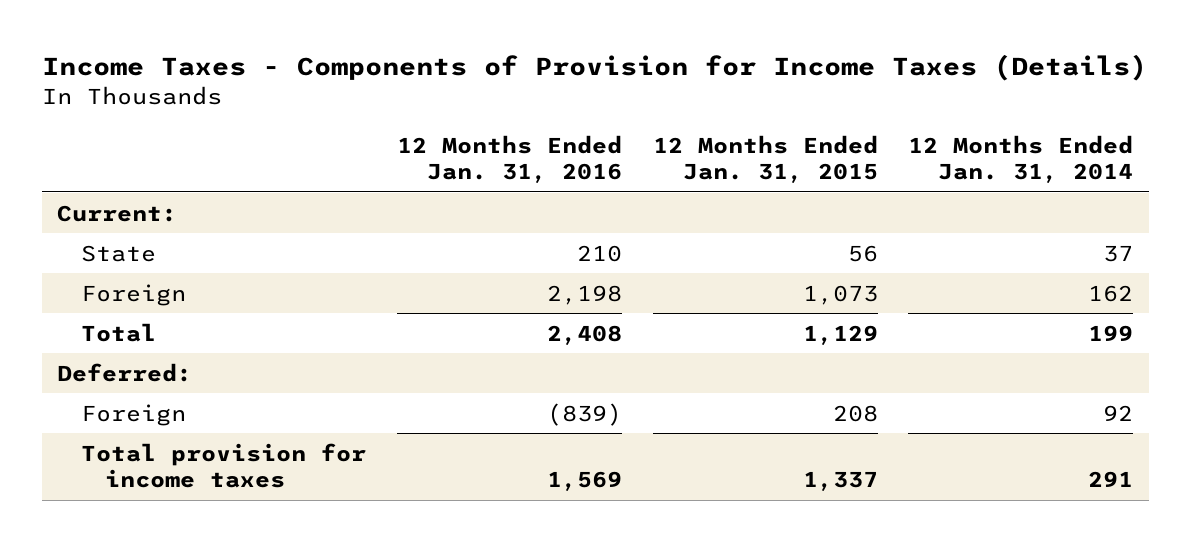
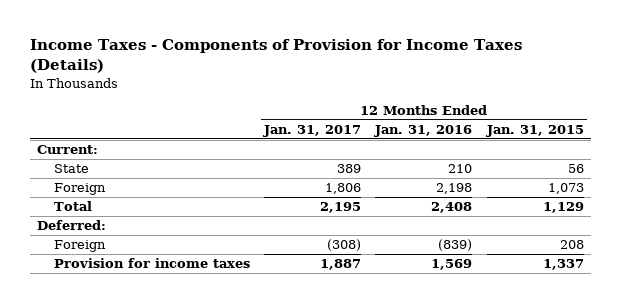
- | 12 Months Ended Jan. 31, 2016 | 12 Months Ended Jan. 31, 2015 | 12 Months Ended Jan. 31, 2014
+ | 12 Months Ended Jan. 31, 2017 | 12 Months Ended Jan. 31, 2016 | 12 Months Ended Jan. 31, 2015
- Total provision for income taxes | 1,569 | 1,337 | 291
+ Provision for income taxes | 1,887 | 1,569 | 1,337

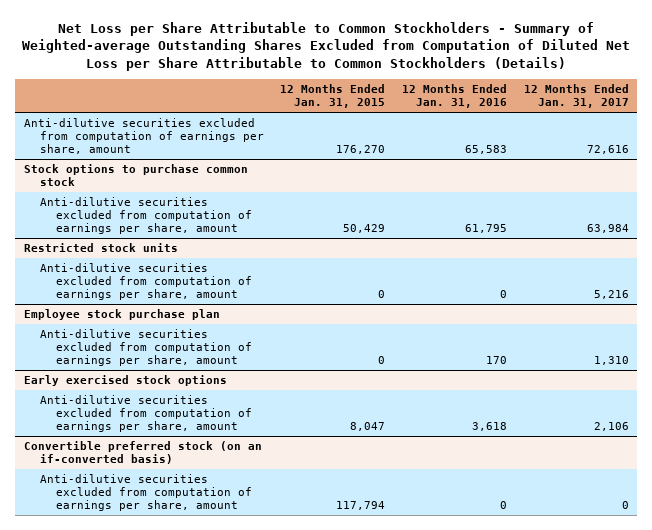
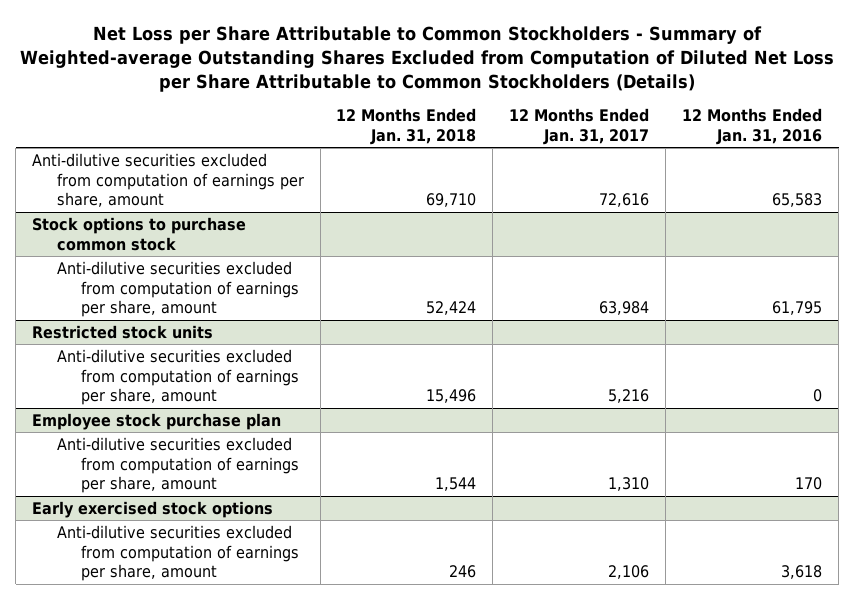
- | 12 Months Ended Jan. 31, 2015 | 12 Months Ended Jan. 31, 2016 | 12 Months Ended Jan. 31, 2017
+ | 12 Months Ended Jan. 31, 2018 | 12 Months Ended Jan. 31, 2017 | 12 Months Ended Jan. 31, 2016
- Convertible preferred stock (on an if-converted basis)
- Anti-dilutive securities excluded from computation of earnings per share, amount | 117,794 | 0 | 0

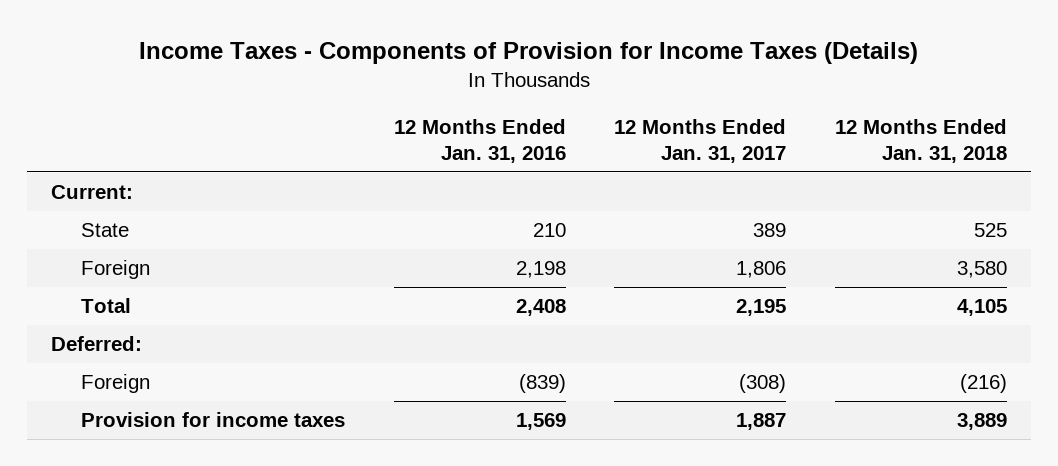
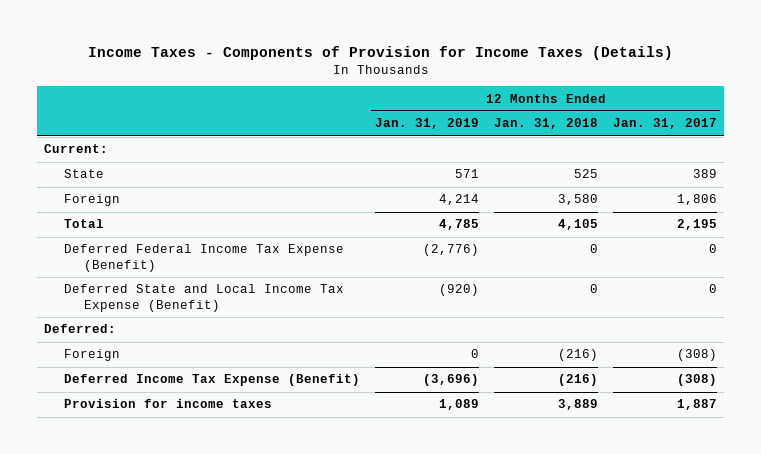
- | 12 Months Ended Jan. 31, 2016 | 12 Months Ended Jan. 31, 2017 | 12 Months Ended Jan. 31, 2018
+ | 12 Months Ended Jan. 31, 2019 | 12 Months Ended Jan. 31, 2018 | 12 Months Ended Jan. 31, 2017
+ Deferred Federal Income Tax Expense (Benefit) | (2,776) | 0 | 0
+ Deferred State and Local Income Tax Expense (Benefit) | (920) | 0 | 0
+ Deferred Income Tax Expense (Benefit) | (3,696) | (216) | (308)

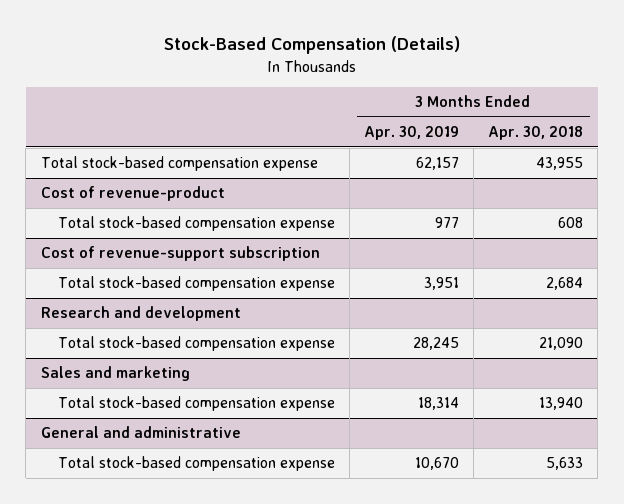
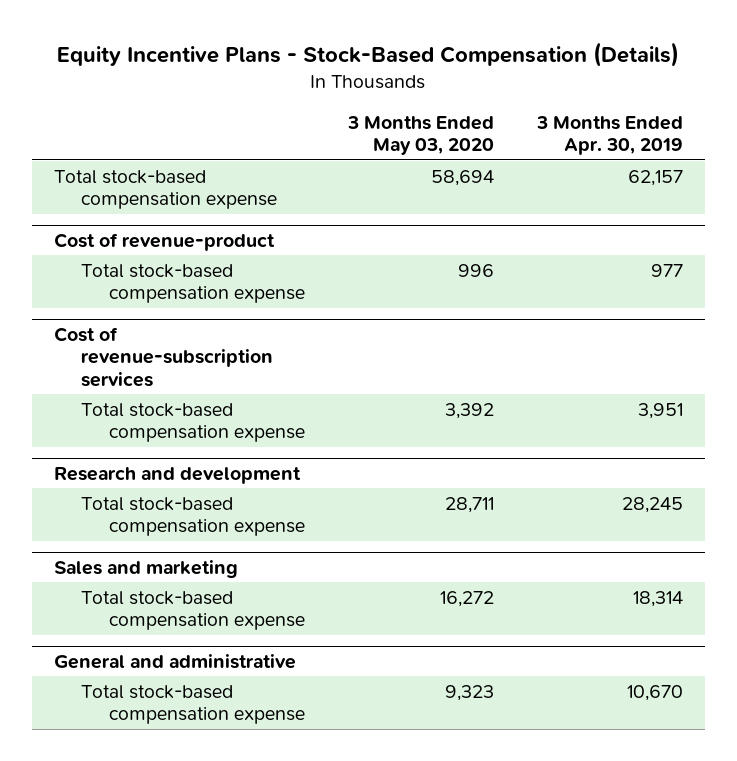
- Stock-Based Compensation (Details)
+ Equity Incentive Plans - Stock-Based Compensation (Details)
- | 3 Months Ended Apr. 30, 2019 | 3 Months Ended Apr. 30, 2018
+ | 3 Months Ended May 03, 2020 | 3 Months Ended Apr. 30, 2019
- Cost of revenue-support subscription
+ Cost of revenue-subscription services

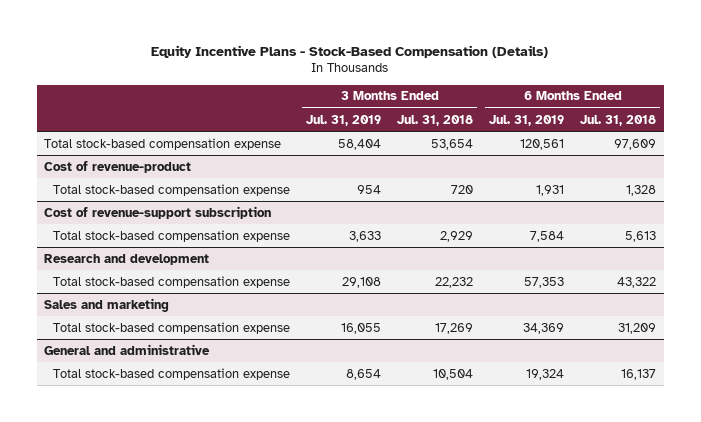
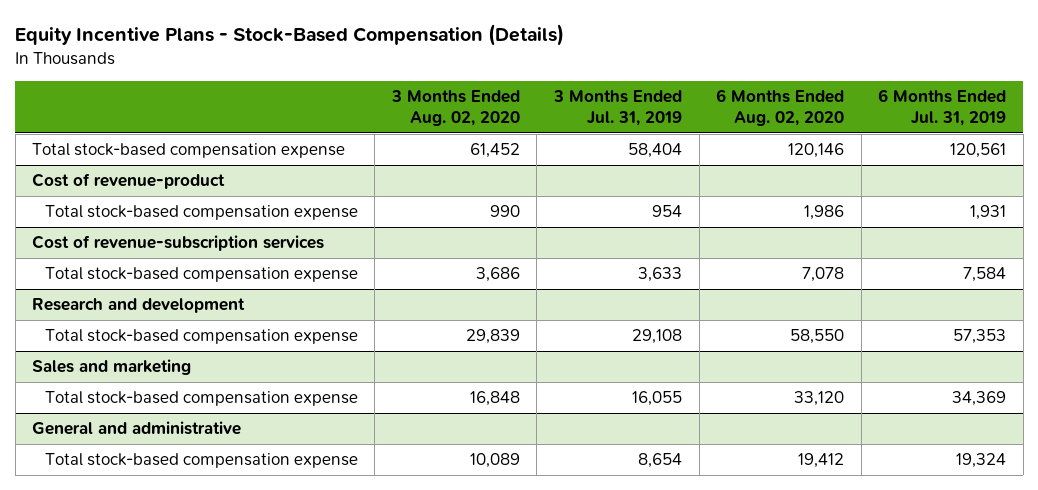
- | 3 Months Ended Jul. 31, 2019 | 3 Months Ended Jul. 31, 2018 | 6 Months Ended Jul. 31, 2019 | 6 Months Ended Jul. 31, 2018
+ | 3 Months Ended Aug. 02, 2020 | 3 Months Ended Jul. 31, 2019 | 6 Months Ended Aug. 02, 2020 | 6 Months Ended Jul. 31, 2019
- Cost of revenue-support subscription
+ Cost of revenue-subscription services

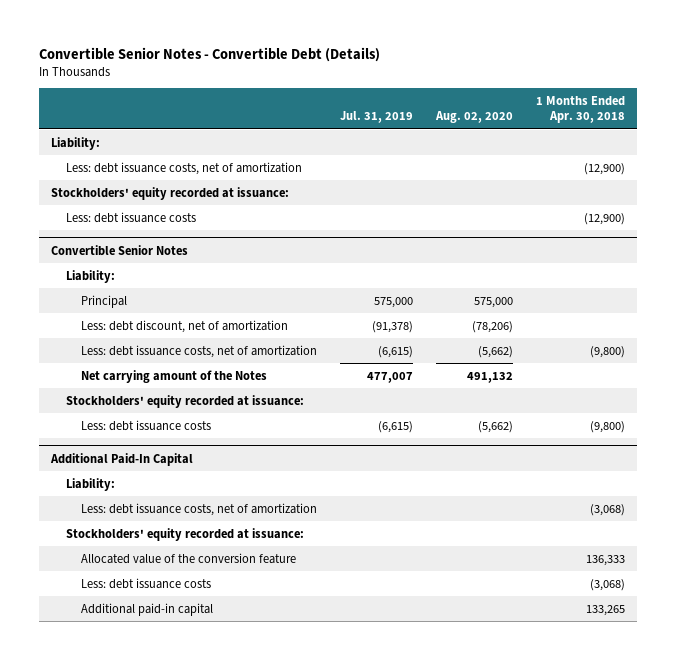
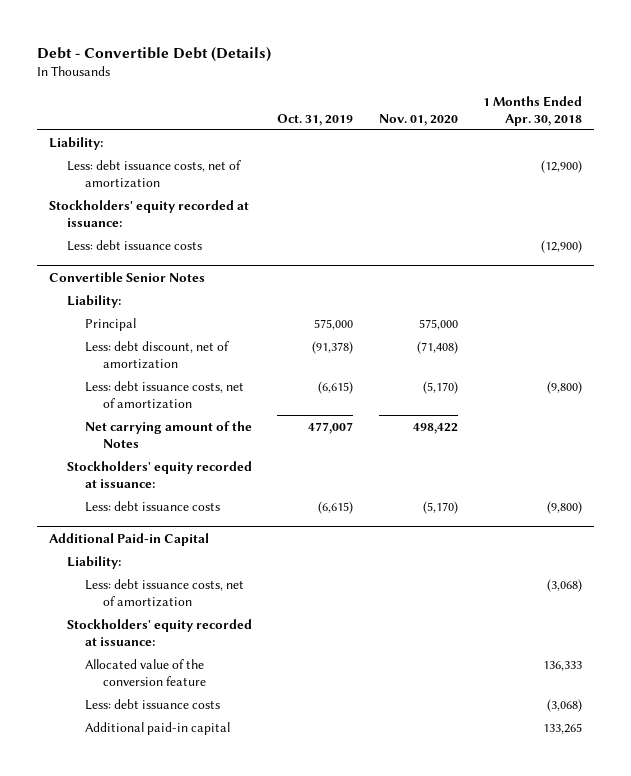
- Convertible Senior Notes - Convertible Debt (Details)
+ Debt - Convertible Debt (Details)
- | Jul. 31, 2019 | Aug. 02, 2020 | 1 Months Ended Apr. 30, 2018
+ | Oct. 31, 2019 | Nov. 01, 2020 | 1 Months Ended Apr. 30, 2018
- Additional Paid-In Capital
+ Additional Paid-in Capital

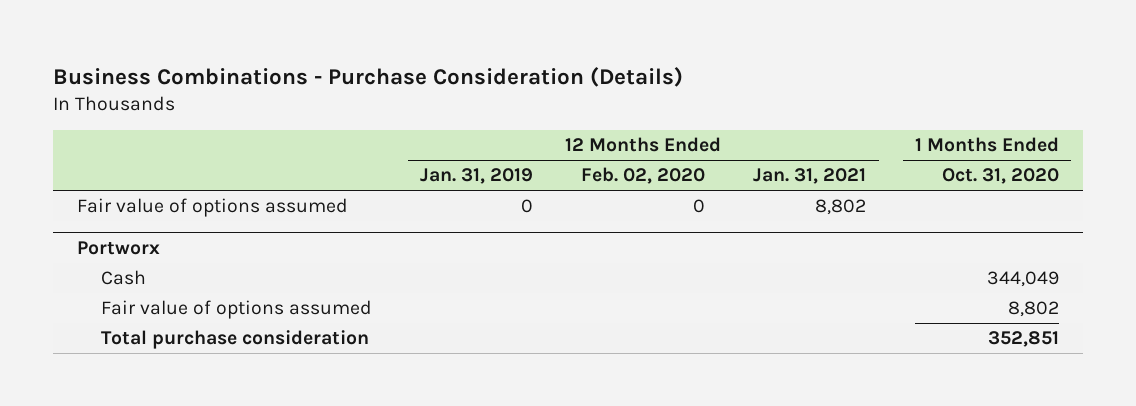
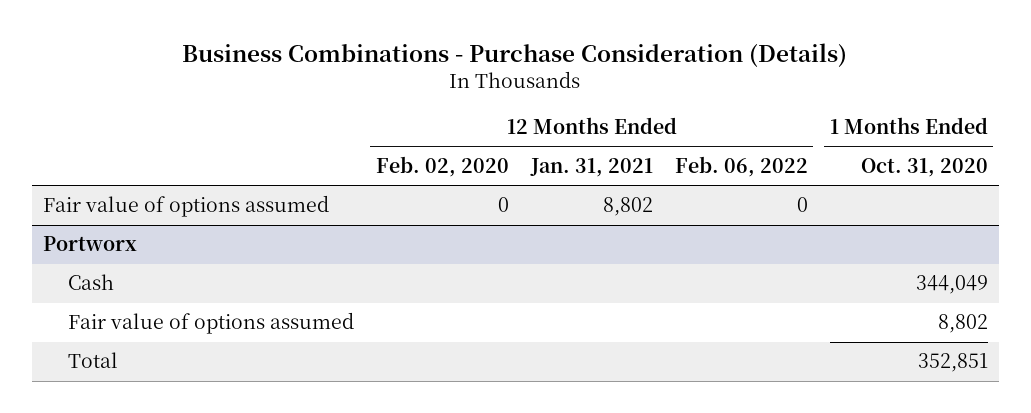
- | 12 Months Ended Jan. 31, 2019 | 12 Months Ended Feb. 02, 2020 | 12 Months Ended Jan. 31, 2021 | 1 Months Ended Oct. 31, 2020
+ | 12 Months Ended Feb. 02, 2020 | 12 Months Ended Jan. 31, 2021 | 12 Months Ended Feb. 06, 2022 | 1 Months Ended Oct. 31, 2020
@ Portworx
- Total purchase consideration | | | | 352,851
+ Total | | | | 352,851

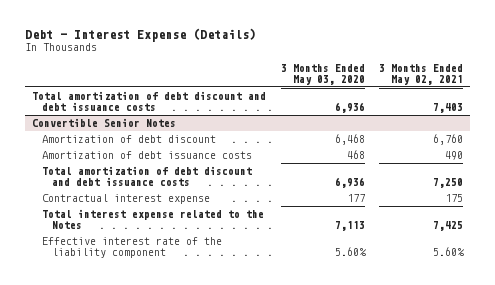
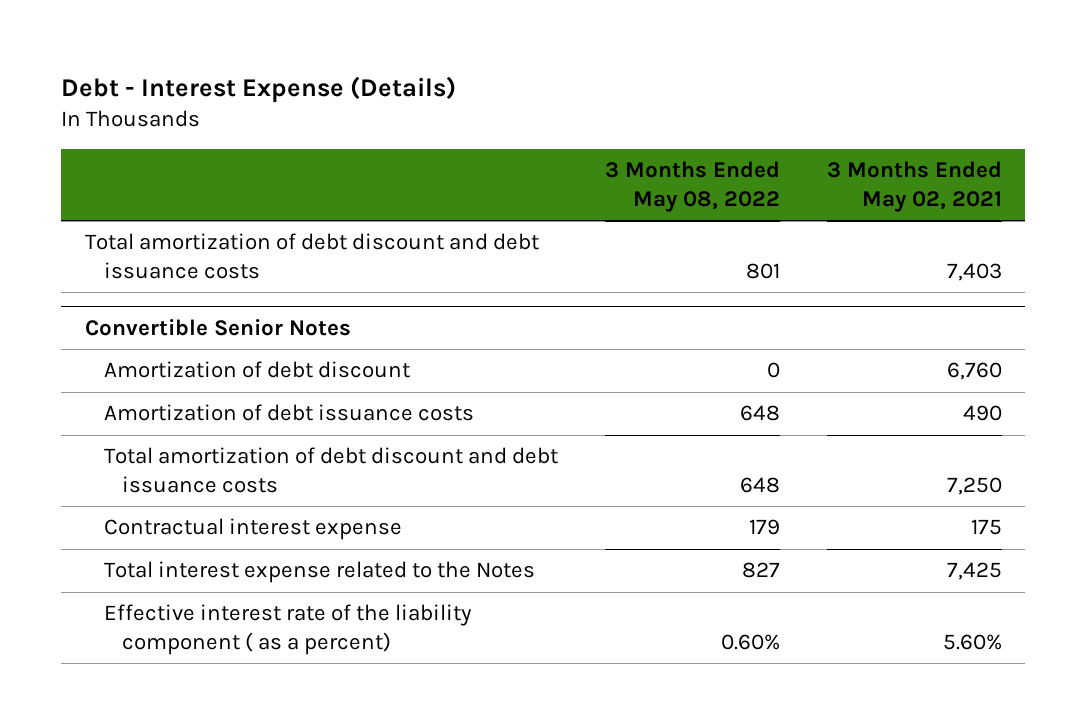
- | 3 Months Ended May 03, 2020 | 3 Months Ended May 02, 2021
+ | 3 Months Ended May 08, 2022 | 3 Months Ended May 02, 2021
@ Convertible Senior Notes
- Effective interest rate of the liability component | 5.60% | 5.60%
+ Effective interest rate of the liability component ( as a percent) | 0.60% | 5.60%

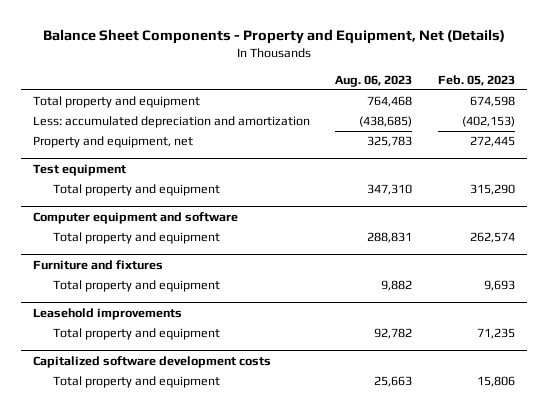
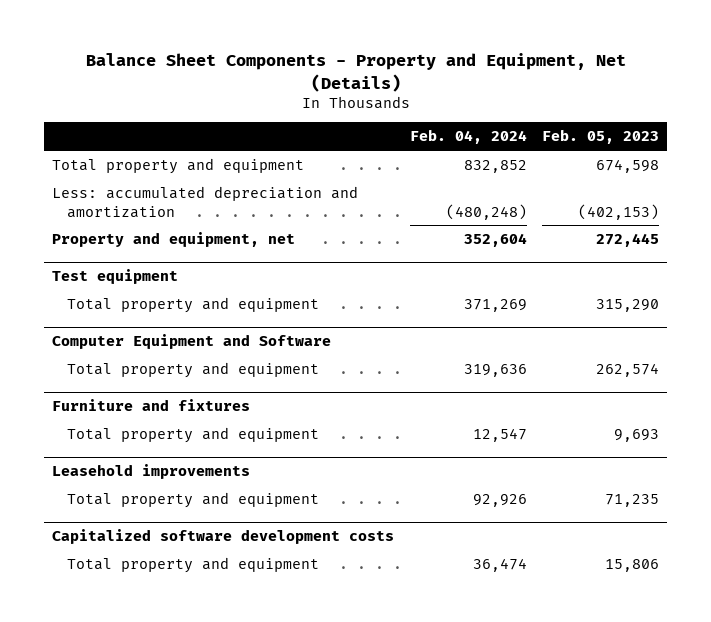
- | Aug. 06, 2023 | Feb. 05, 2023
+ | Feb. 04, 2024 | Feb. 05, 2023
- Computer equipment and software
+ Computer Equipment and Software

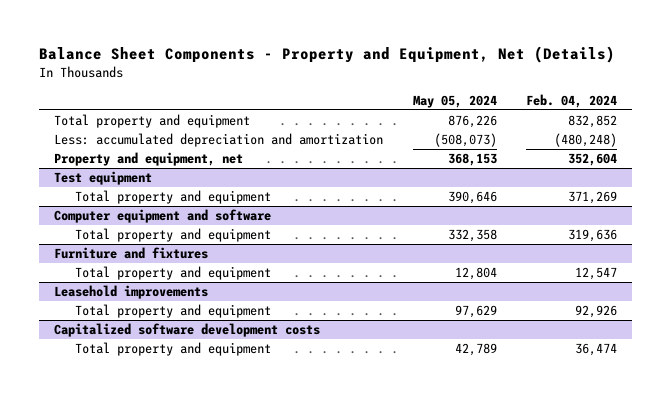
- | Feb. 04, 2024 | Feb. 05, 2023
+ | May 05, 2024 | Feb. 04, 2024
- Computer Equipment and Software
+ Computer equipment and software

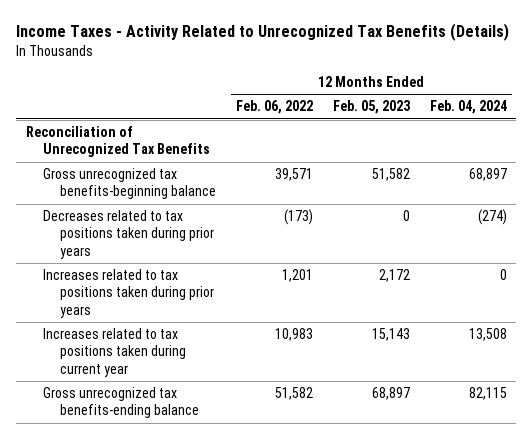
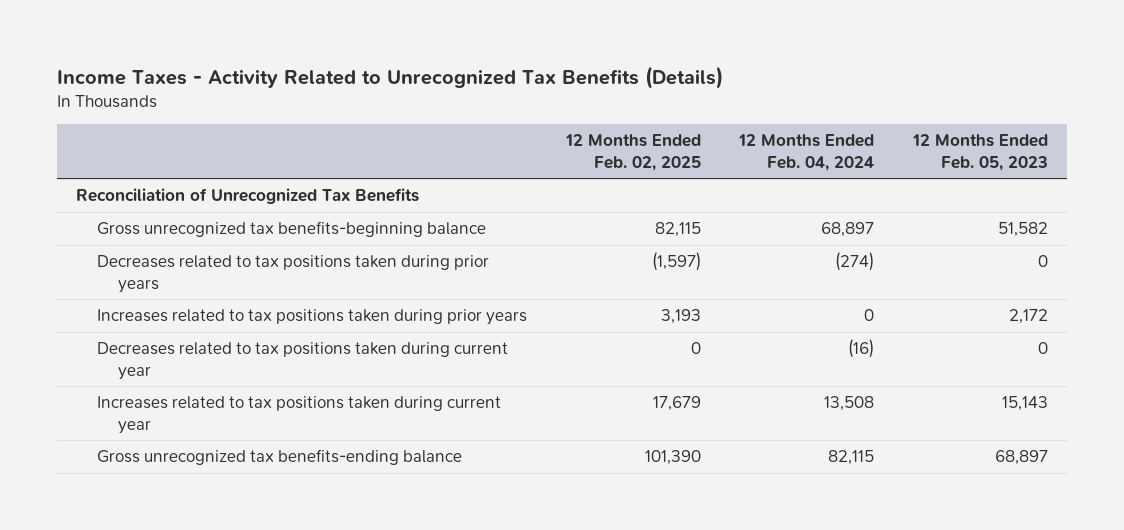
- | 12 Months Ended Feb. 06, 2022 | 12 Months Ended Feb. 05, 2023 | 12 Months Ended Feb. 04, 2024
+ | 12 Months Ended Feb. 02, 2025 | 12 Months Ended Feb. 04, 2024 | 12 Months Ended Feb. 05, 2023
+ Decreases related to tax positions taken during current year | 0 | (16) | 0

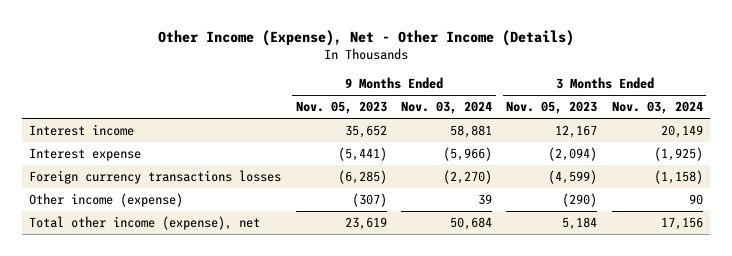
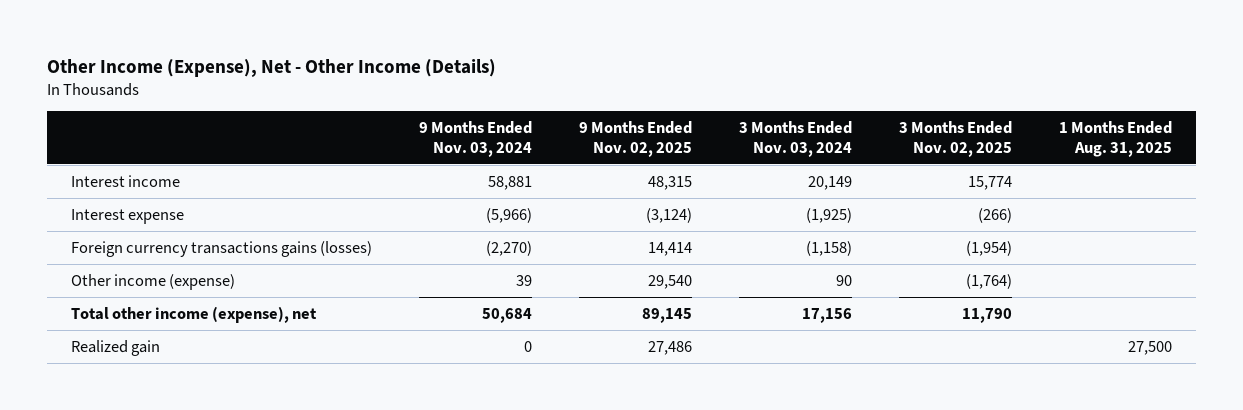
- | 9 Months Ended Nov. 05, 2023 | 9 Months Ended Nov. 03, 2024 | 3 Months Ended Nov. 05, 2023 | 3 Months Ended Nov. 03, 2024
+ | 9 Months Ended Nov. 03, 2024 | 9 Months Ended Nov. 02, 2025 | 3 Months Ended Nov. 03, 2024 | 3 Months Ended Nov. 02, 2025 | 1 Months Ended Aug. 31, 2025
- Foreign currency transactions losses | (6,285) | (2,270) | (4,599) | (1,158)
+ Foreign currency transactions gains (losses) | (2,270) | 14,414 | (1,158) | (1,954) |
+ Realized gain | 0 | 27,486 | | | 27,500

